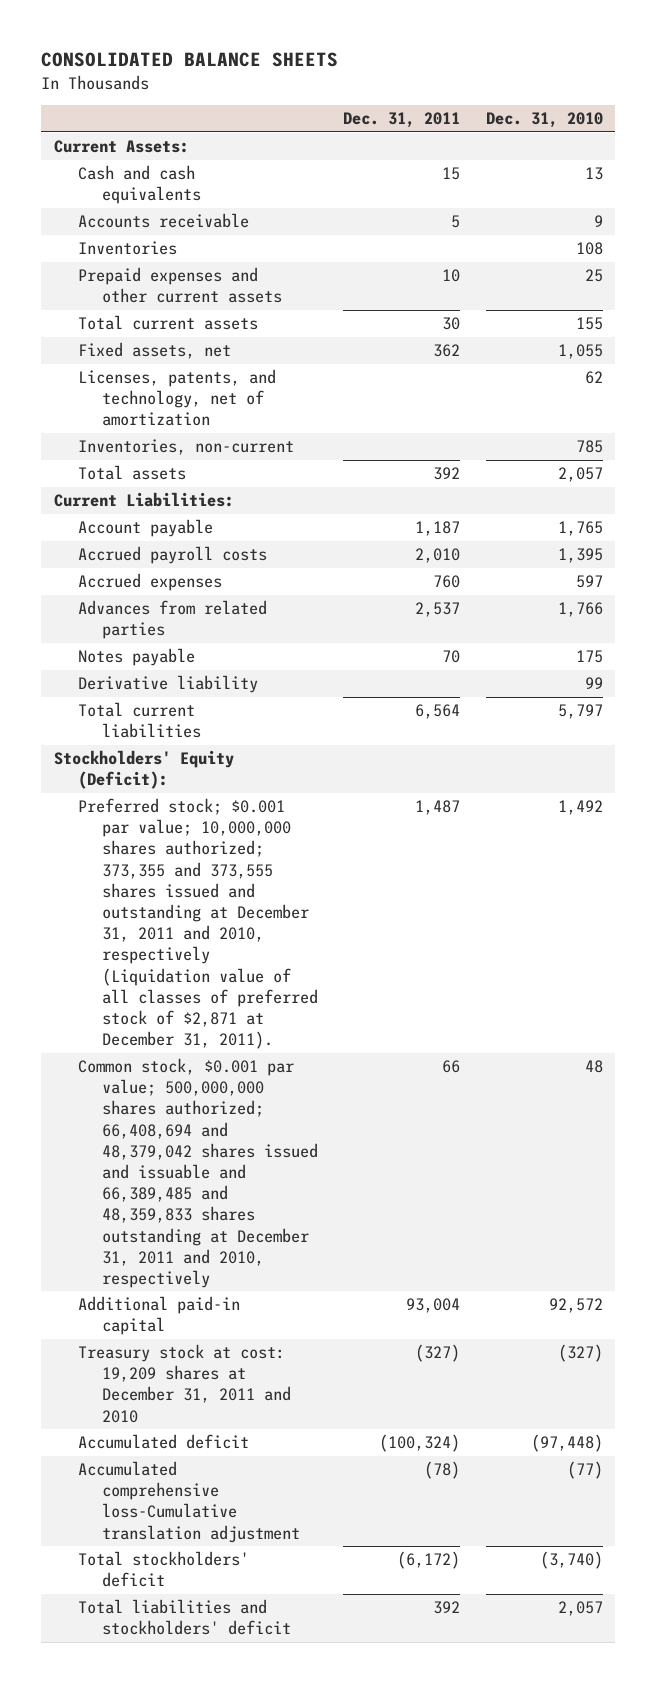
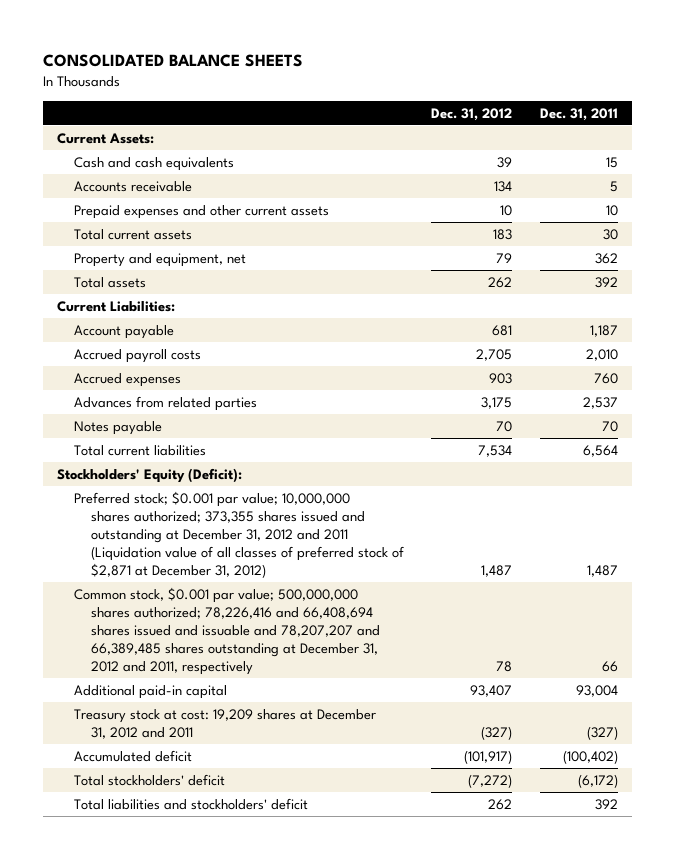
- | Dec. 31, 2011 | Dec. 31, 2010
+ | Dec. 31, 2012 | Dec. 31, 2011
- Inventories | | 108
- Fixed assets, net | 362 | 1,055
- Licenses, patents, and technology, net of amortization | | 62
- Inventories, non-current | | 785
+ Property and equipment, net | 79 | 362
- Derivative liability | | 99
- Preferred stock; $0.001 par value; 10,000,000 shares authorized; 373,355 and 373,555 shares issued and outstanding at December 31, 2011 and 2010, respectively (Liquidation value of all classes of preferred stock of $2,871 at December 31, 2011). | 1,487 | 1,492
- Common stock, $0.001 par value; 500,000,000 shares authorized; 66,408,694 and 48,379,042 shares issued and issuable and 66,389,485 and 48,359,833 shares outstanding at December 31, 2011 and 2010, respectively | 66 | 48
+ Preferred stock; $0.001 par value; 10,000,000 shares authorized; 373,355 shares issued and outstanding at December 31, 2012 and 2011 (Liquidation value of all classes of preferred stock of $2,871 at December 31, 2012) | 1,487 | 1,487
+ Common stock, $0.001 par value; 500,000,000 shares authorized; 78,226,416 and 66,408,694 shares issued and issuable and 78,207,207 and 66,389,485 shares outstanding at December 31, 2012 and 2011, respectively | 78 | 66
- Treasury stock at cost: 19,209 shares at December 31, 2011 and 2010 | (327) | (327)
- Accumulated deficit | (100,324) | (97,448)
- Accumulated comprehensive loss-Cumulative translation adjustment | (78) | (77)
+ Treasury stock at cost: 19,209 shares at December 31, 2012 and 2011 | (327) | (327)
+ Accumulated deficit | (101,917) | (100,402)

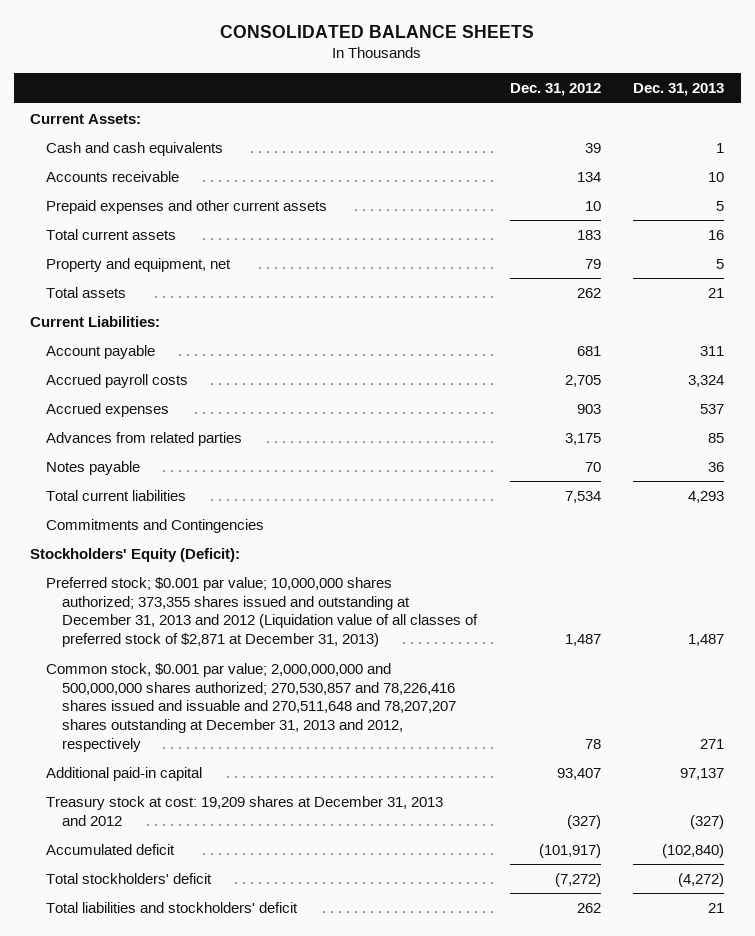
- | Dec. 31, 2012 | Dec. 31, 2011
+ | Dec. 31, 2012 | Dec. 31, 2013
+ Commitments and Contingencies
- Preferred stock; $0.001 par value; 10,000,000 shares authorized; 373,355 shares issued and outstanding at December 31, 2012 and 2011 (Liquidation value of all classes of preferred stock of $2,871 at December 31, 2012) | 1,487 | 1,487
- Common stock, $0.001 par value; 500,000,000 shares authorized; 78,226,416 and 66,408,694 shares issued and issuable and 78,207,207 and 66,389,485 shares outstanding at December 31, 2012 and 2011, respectively | 78 | 66
+ Preferred stock; $0.001 par value; 10,000,000 shares authorized; 373,355 shares issued and outstanding at December 31, 2013 and 2012 (Liquidation value of all classes of preferred stock of $2,871 at December 31, 2013) | 1,487 | 1,487
+ Common stock, $0.001 par value; 2,000,000,000 and 500,000,000 shares authorized; 270,530,857 and 78,226,416 shares issued and issuable and 270,511,648 and 78,207,207 shares outstanding at December 31, 2013 and 2012, respectively | 78 | 271
- Treasury stock at cost: 19,209 shares at December 31, 2012 and 2011 | (327) | (327)
+ Treasury stock at cost: 19,209 shares at December 31, 2013 and 2012 | (327) | (327)

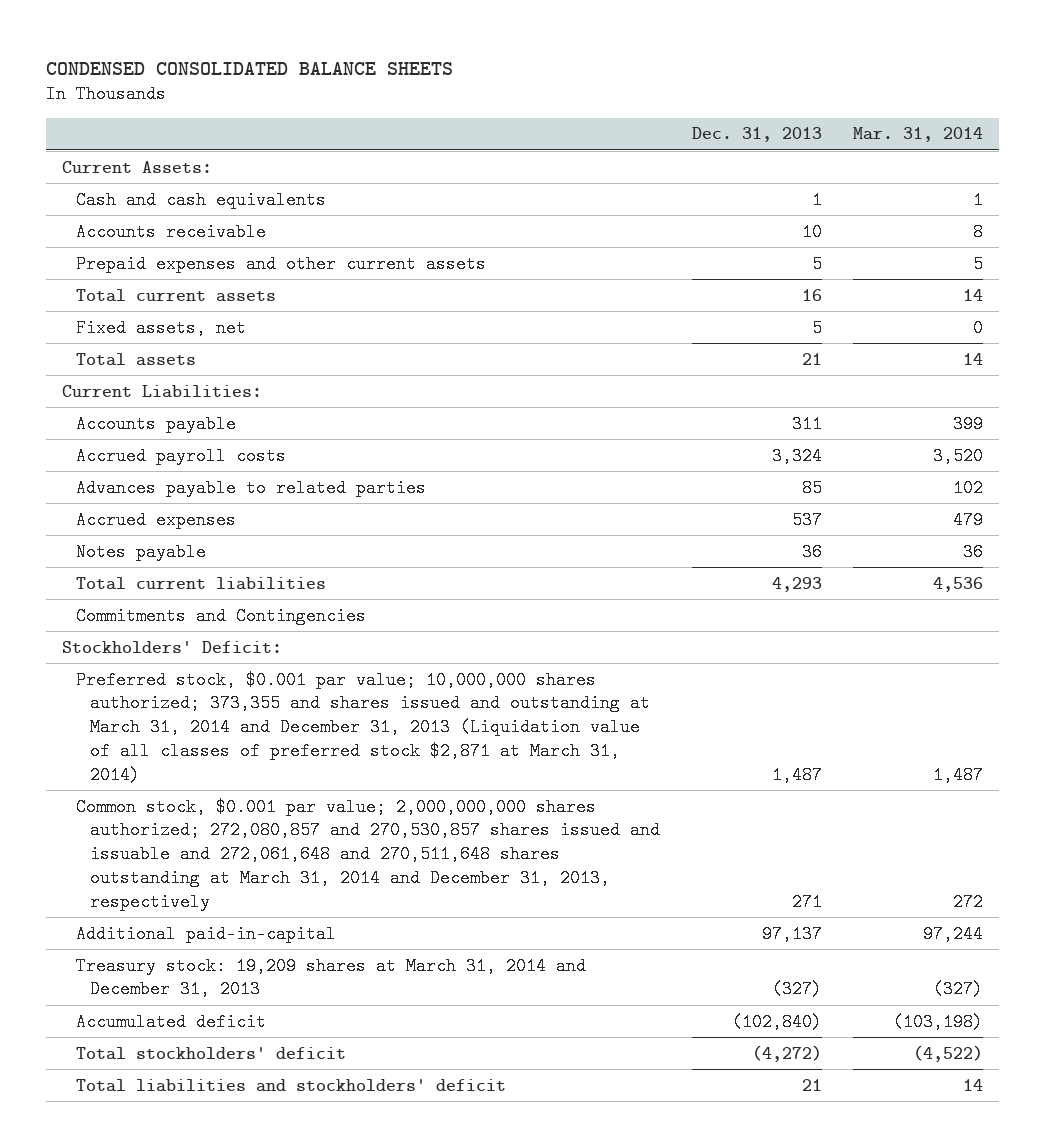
- CONSOLIDATED BALANCE SHEETS
+ CONDENSED CONSOLIDATED BALANCE SHEETS
- | Dec. 31, 2012 | Dec. 31, 2013
+ | Dec. 31, 2013 | Mar. 31, 2014
- Property and equipment, net | 79 | 5
+ Fixed assets, net | 5 | 0
- Account payable | 681 | 311
+ Accounts payable | 311 | 399
+ Advances payable to related parties | 85 | 102
- Advances from related parties | 3,175 | 85
- Stockholders' Equity (Deficit):
- Preferred stock; $0.001 par value; 10,000,000 shares authorized; 373,355 shares issued and outstanding at December 31, 2013 and 2012 (Liquidation value of all classes of preferred stock of $2,871 at December 31, 2013) | 1,487 | 1,487
- Common stock, $0.001 par value; 2,000,000,000 and 500,000,000 shares authorized; 270,530,857 and 78,226,416 shares issued and issuable and 270,511,648 and 78,207,207 shares outstanding at December 31, 2013 and 2012, respectively | 78 | 271
- Additional paid-in capital | 93,407 | 97,137
- Treasury stock at cost: 19,209 shares at December 31, 2013 and 2012 | (327) | (327)
+ Stockholders' Deficit:
+ Preferred stock, $0.001 par value; 10,000,000 shares authorized; 373,355 and shares issued and outstanding at March 31, 2014 and December 31, 2013 (Liquidation value of all classes of preferred stock $2,871 at March 31, 2014) | 1,487 | 1,487
+ Common stock, $0.001 par value; 2,000,000,000 shares authorized; 272,080,857 and 270,530,857 shares issued and issuable and 272,061,648 and 270,511,648 shares outstanding at March 31, 2014 and December 31, 2013, respectively | 271 | 272
+ Additional paid-in-capital | 97,137 | 97,244
+ Treasury stock: 19,209 shares at March 31, 2014 and December 31, 2013 | (327) | (327)

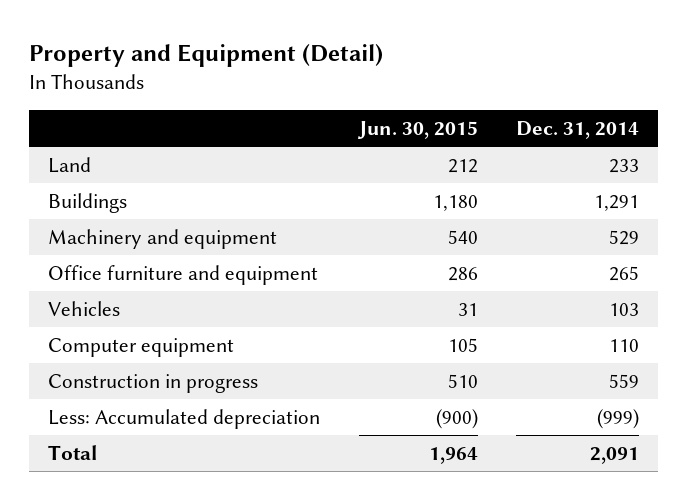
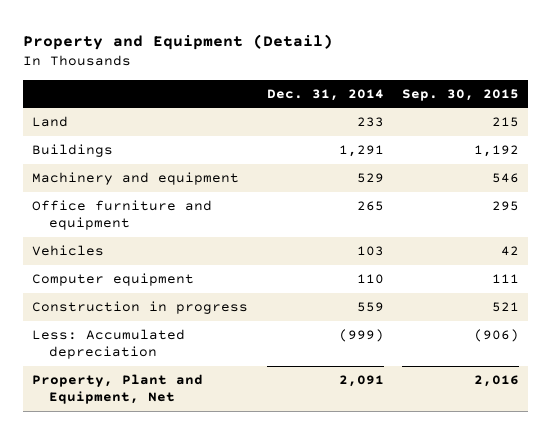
- | Jun. 30, 2015 | Dec. 31, 2014
+ | Dec. 31, 2014 | Sep. 30, 2015
- Total | 1,964 | 2,091
+ Property, Plant and Equipment, Net | 2,091 | 2,016

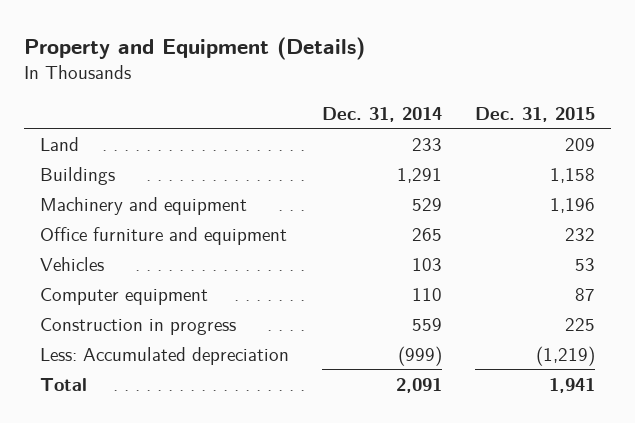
- Property and Equipment (Detail)
+ Property and Equipment (Details)
- | Dec. 31, 2014 | Sep. 30, 2015
+ | Dec. 31, 2014 | Dec. 31, 2015
- Property, Plant and Equipment, Net | 2,091 | 2,016
+ Total | 2,091 | 1,941

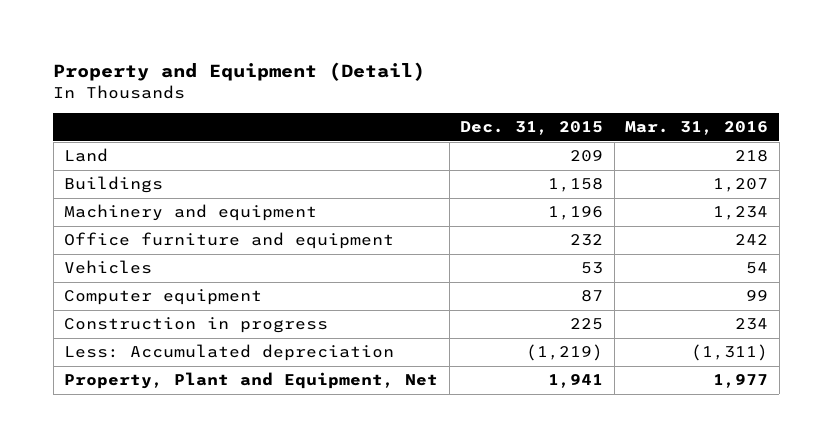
- Property and Equipment (Details)
+ Property and Equipment (Detail)
- | Dec. 31, 2014 | Dec. 31, 2015
+ | Dec. 31, 2015 | Mar. 31, 2016
- Total | 2,091 | 1,941
+ Property, Plant and Equipment, Net | 1,941 | 1,977

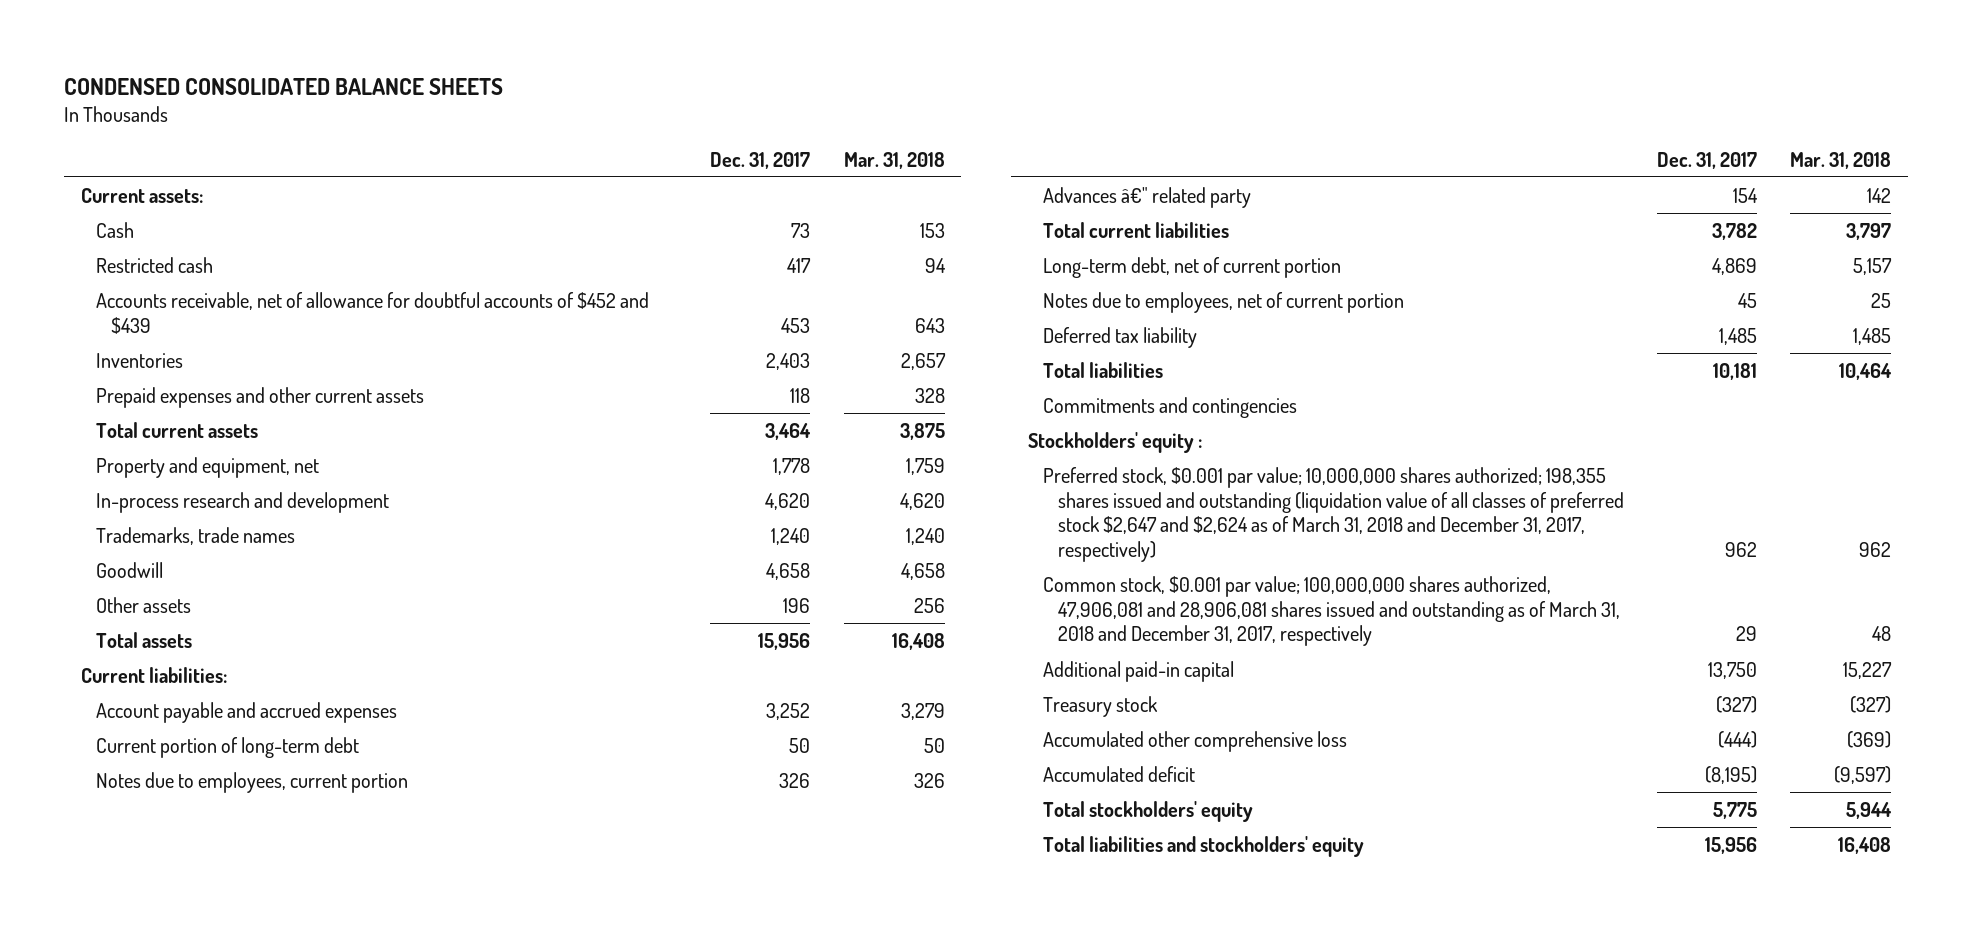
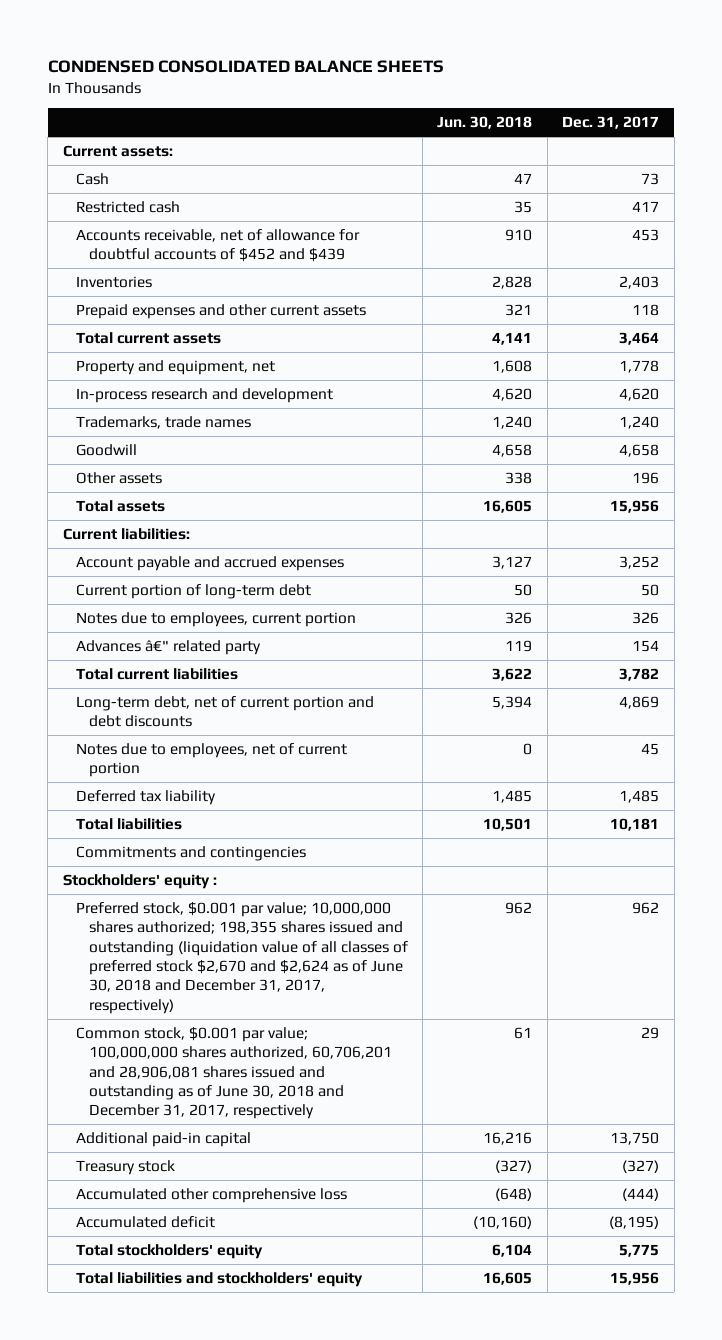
- | Dec. 31, 2017 | Mar. 31, 2018
+ | Jun. 30, 2018 | Dec. 31, 2017
- Long-term debt, net of current portion | 4,869 | 5,157
+ Long-term debt, net of current portion and debt discounts | 5,394 | 4,869
- Preferred stock, $0.001 par value; 10,000,000 shares authorized; 198,355 shares issued and outstanding (liquidation value of all classes of preferred stock $2,647 and $2,624 as of March 31, 2018 and December 31, 2017, respectively) | 962 | 962
- Common stock, $0.001 par value; 100,000,000 shares authorized, 47,906,081 and 28,906,081 shares issued and outstanding as of March 31, 2018 and December 31, 2017, respectively | 29 | 48
+ Preferred stock, $0.001 par value; 10,000,000 shares authorized; 198,355 shares issued and outstanding (liquidation value of all classes of preferred stock $2,670 and $2,624 as of June 30, 2018 and December 31, 2017, respectively) | 962 | 962
+ Common stock, $0.001 par value; 100,000,000 shares authorized, 60,706,201 and 28,906,081 shares issued and outstanding as of June 30, 2018 and December 31, 2017, respectively | 61 | 29

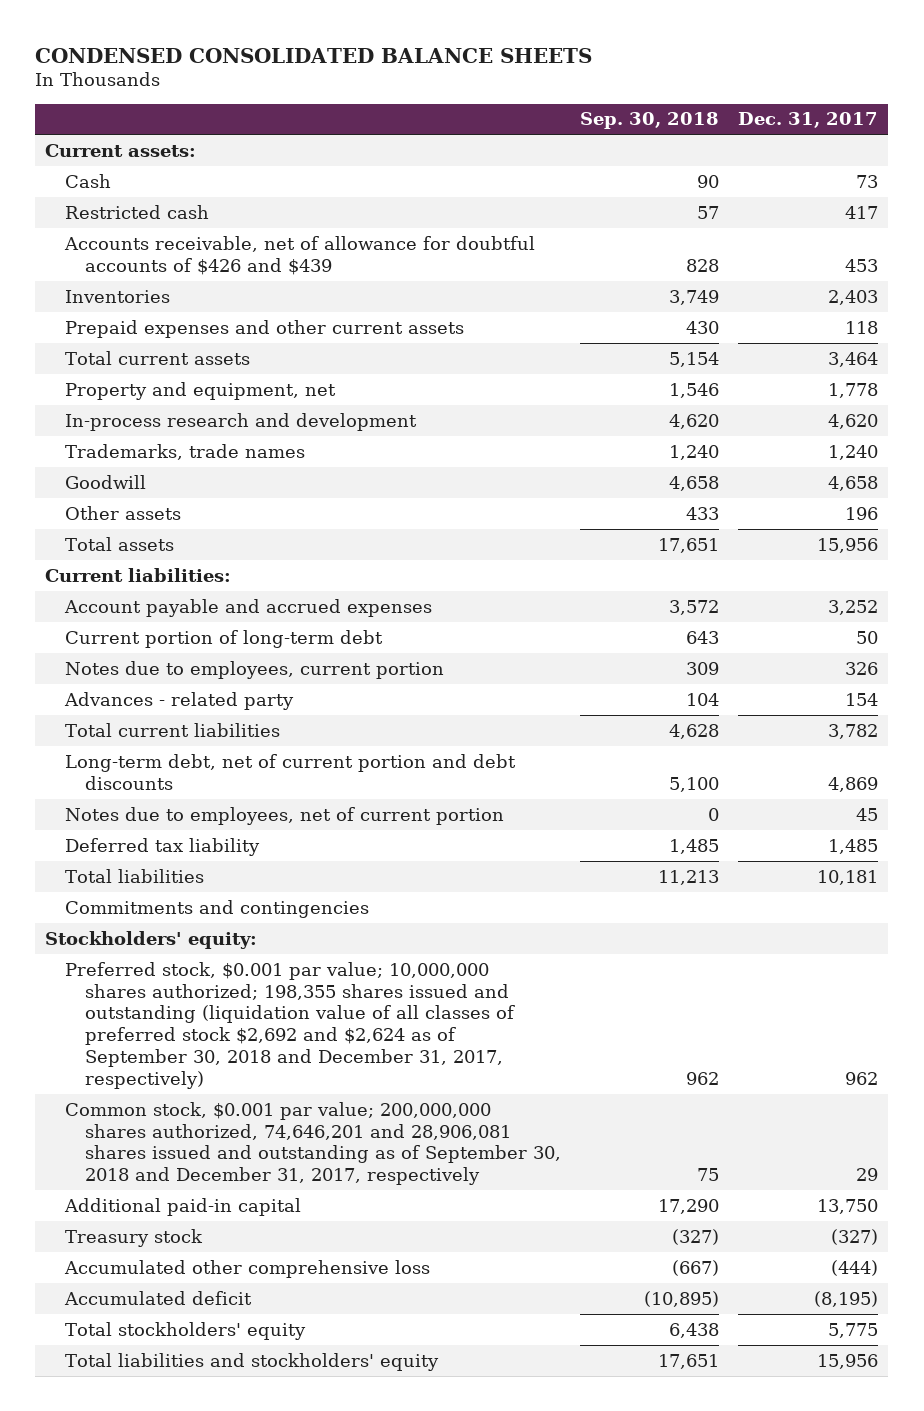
- | Jun. 30, 2018 | Dec. 31, 2017
+ | Sep. 30, 2018 | Dec. 31, 2017
- Accounts receivable, net of allowance for doubtful accounts of $452 and $439 | 910 | 453
+ Accounts receivable, net of allowance for doubtful accounts of $426 and $439 | 828 | 453
- Advances â€" related party | 119 | 154
+ Advances - related party | 104 | 154
- Stockholders' equity :
- Preferred stock, $0.001 par value; 10,000,000 shares authorized; 198,355 shares issued and outstanding (liquidation value of all classes of preferred stock $2,670 and $2,624 as of June 30, 2018 and December 31, 2017, respectively) | 962 | 962
- Common stock, $0.001 par value; 100,000,000 shares authorized, 60,706,201 and 28,906,081 shares issued and outstanding as of June 30, 2018 and December 31, 2017, respectively | 61 | 29
+ Stockholders' equity:
+ Preferred stock, $0.001 par value; 10,000,000 shares authorized; 198,355 shares issued and outstanding (liquidation value of all classes of preferred stock $2,692 and $2,624 as of September 30, 2018 and December 31, 2017, respectively) | 962 | 962
+ Common stock, $0.001 par value; 200,000,000 shares authorized, 74,646,201 and 28,906,081 shares issued and outstanding as of September 30, 2018 and December 31, 2017, respectively | 75 | 29

